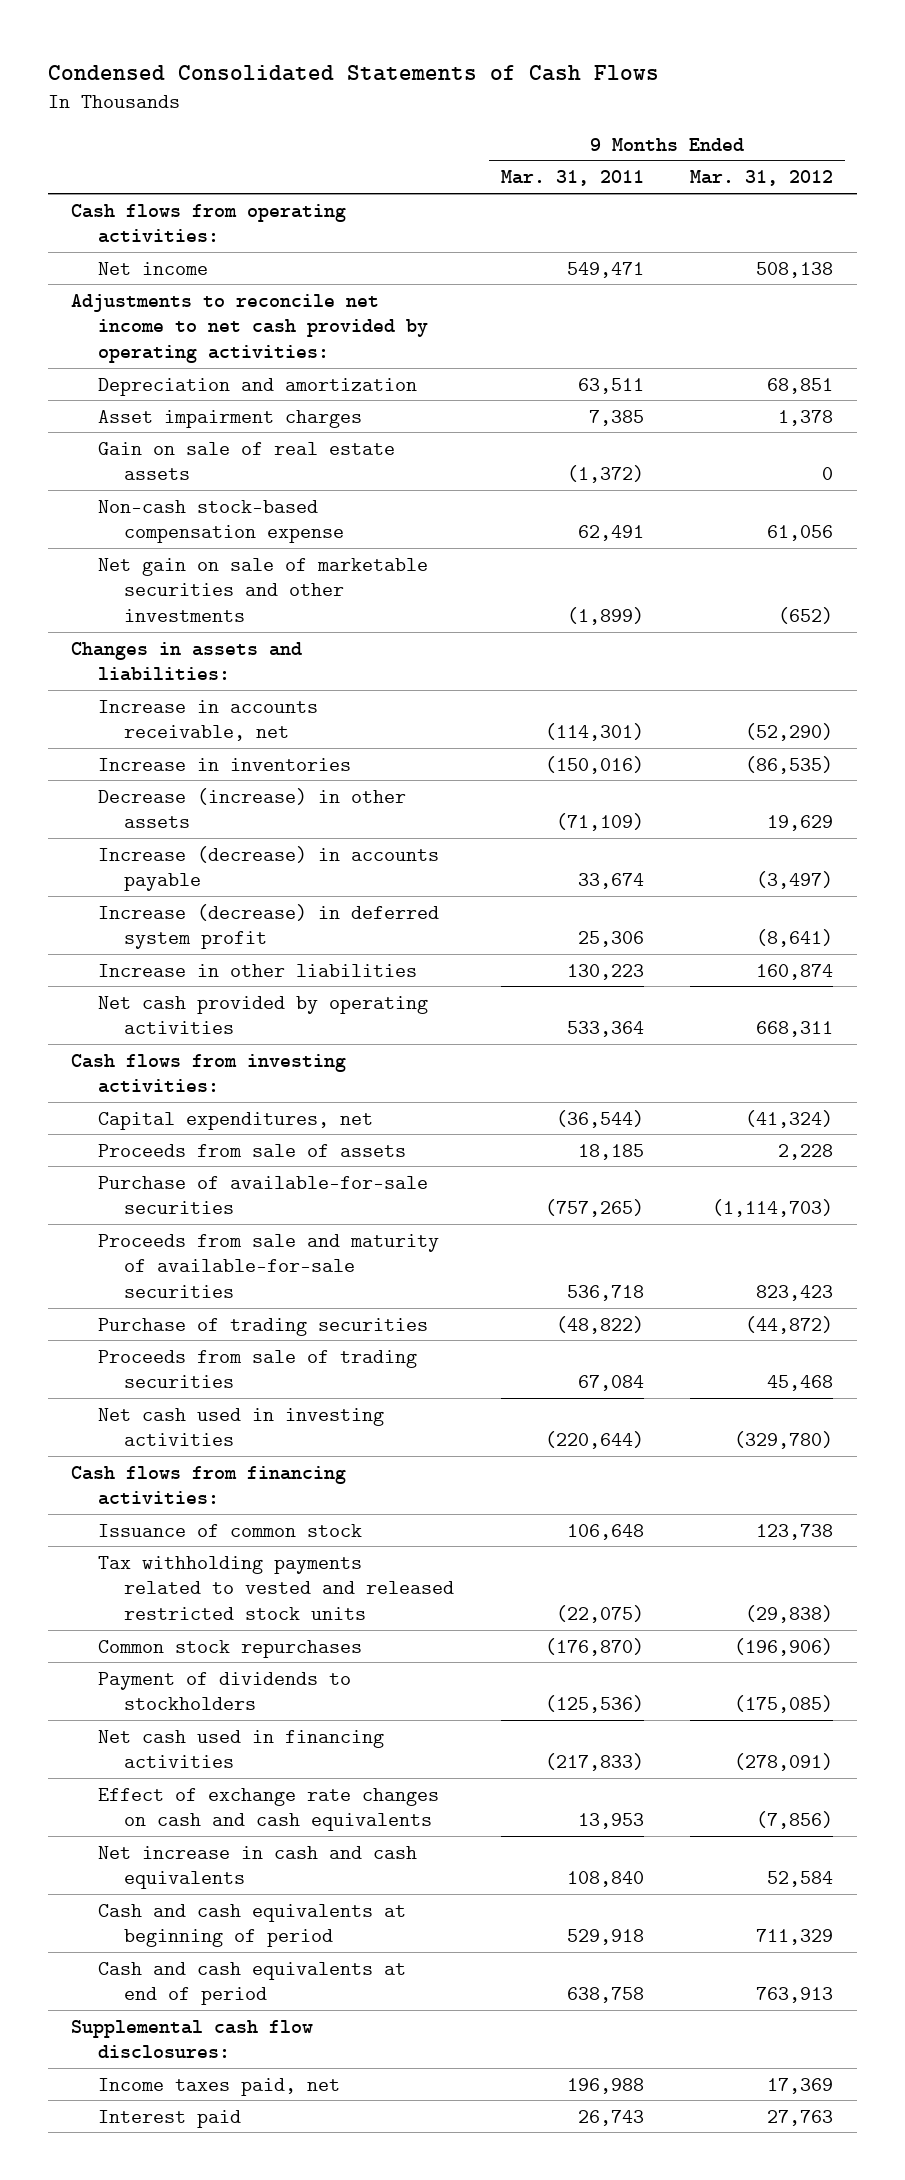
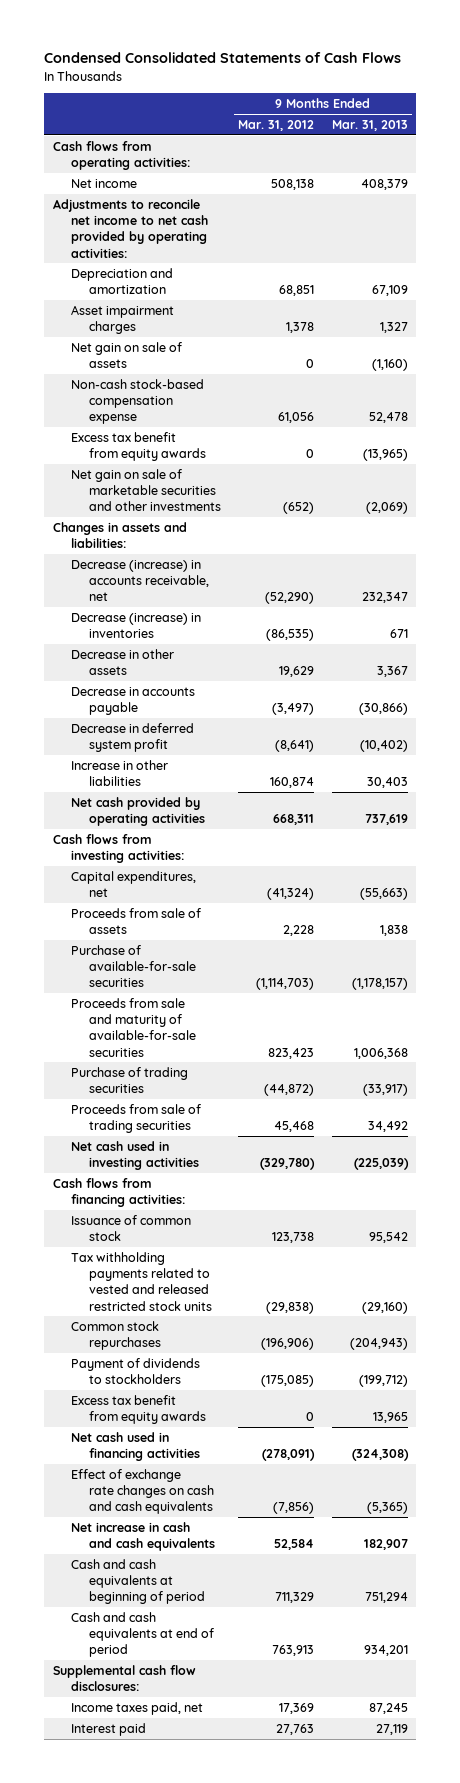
- | 9 Months Ended Mar. 31, 2011 | 9 Months Ended Mar. 31, 2012
+ | 9 Months Ended Mar. 31, 2012 | 9 Months Ended Mar. 31, 2013
- Gain on sale of real estate assets | (1,372) | 0
+ Net gain on sale of assets | 0 | (1,160)
+ Excess tax benefit from equity awards | 0 | (13,965)
- Increase in accounts receivable, net | (114,301) | (52,290)
- Increase in inventories | (150,016) | (86,535)
- Decrease (increase) in other assets | (71,109) | 19,629
- Increase (decrease) in accounts payable | 33,674 | (3,497)
- Increase (decrease) in deferred system profit | 25,306 | (8,641)
+ Decrease (increase) in accounts receivable, net | (52,290) | 232,347
+ Decrease (increase) in inventories | (86,535) | 671
+ Decrease in other assets | 19,629 | 3,367
+ Decrease in accounts payable | (3,497) | (30,866)
+ Decrease in deferred system profit | (8,641) | (10,402)
+ Excess tax benefit from equity awards | 0 | 13,965

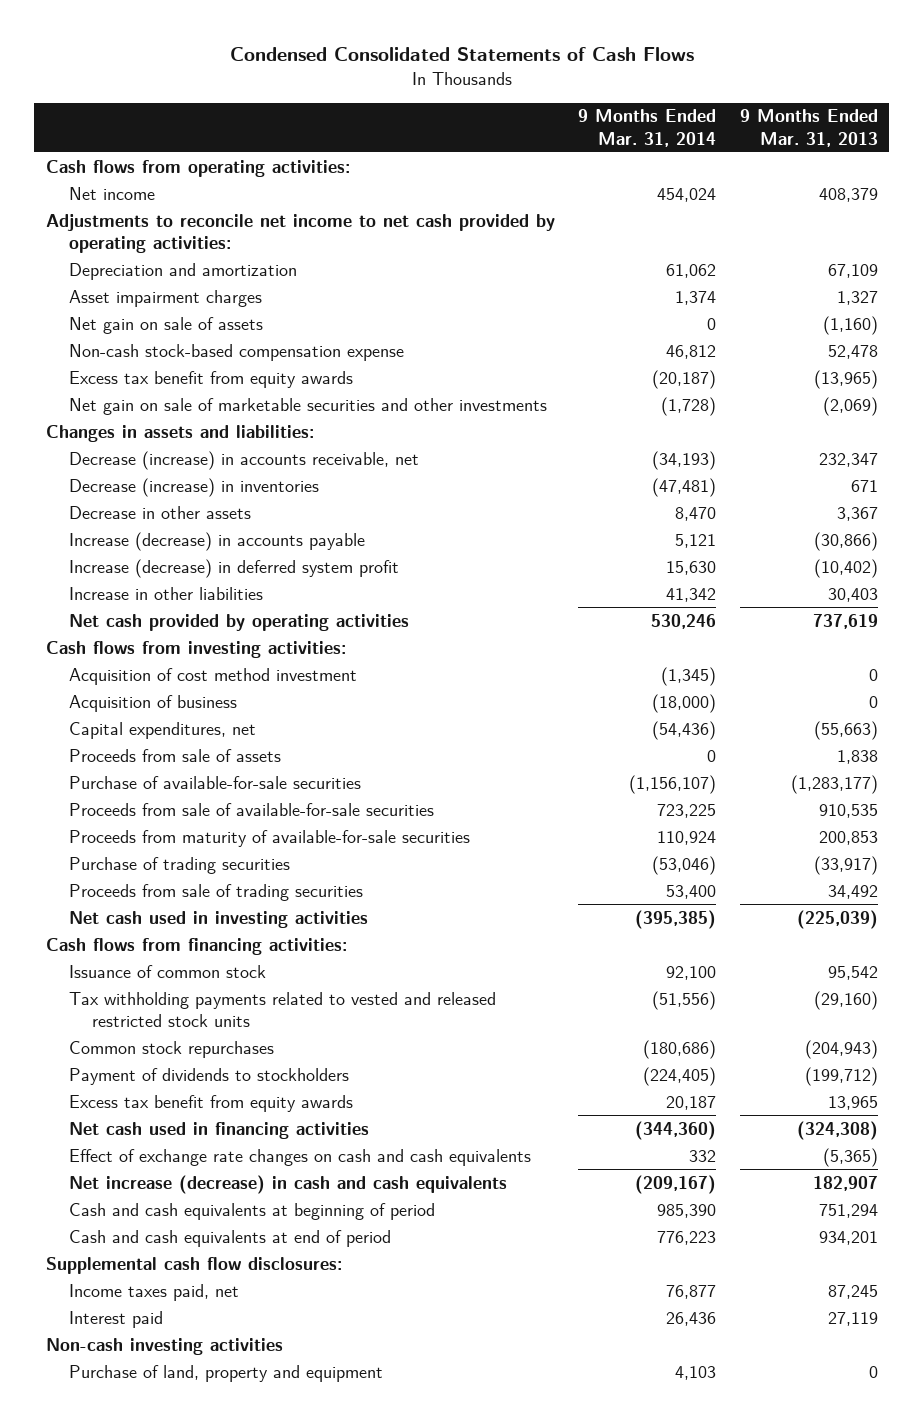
- | 9 Months Ended Mar. 31, 2012 | 9 Months Ended Mar. 31, 2013
+ | 9 Months Ended Mar. 31, 2014 | 9 Months Ended Mar. 31, 2013
- Decrease in accounts payable | (3,497) | (30,866)
- Decrease in deferred system profit | (8,641) | (10,402)
+ Increase (decrease) in accounts payable | 5,121 | (30,866)
+ Increase (decrease) in deferred system profit | 15,630 | (10,402)
+ Acquisition of cost method investment | (1,345) | 0
+ Acquisition of business | (18,000) | 0
- Purchase of available-for-sale securities | (1,114,703) | (1,178,157)
- Proceeds from sale and maturity of available-for-sale securities | 823,423 | 1,006,368
+ Purchase of available-for-sale securities | (1,156,107) | (1,283,177)
+ Proceeds from sale of available-for-sale securities | 723,225 | 910,535
+ Proceeds from maturity of available-for-sale securities | 110,924 | 200,853
- Net increase in cash and cash equivalents | 52,584 | 182,907
+ Net increase (decrease) in cash and cash equivalents | (209,167) | 182,907
+ Non-cash investing activities
+ Purchase of land, property and equipment | 4,103 | 0

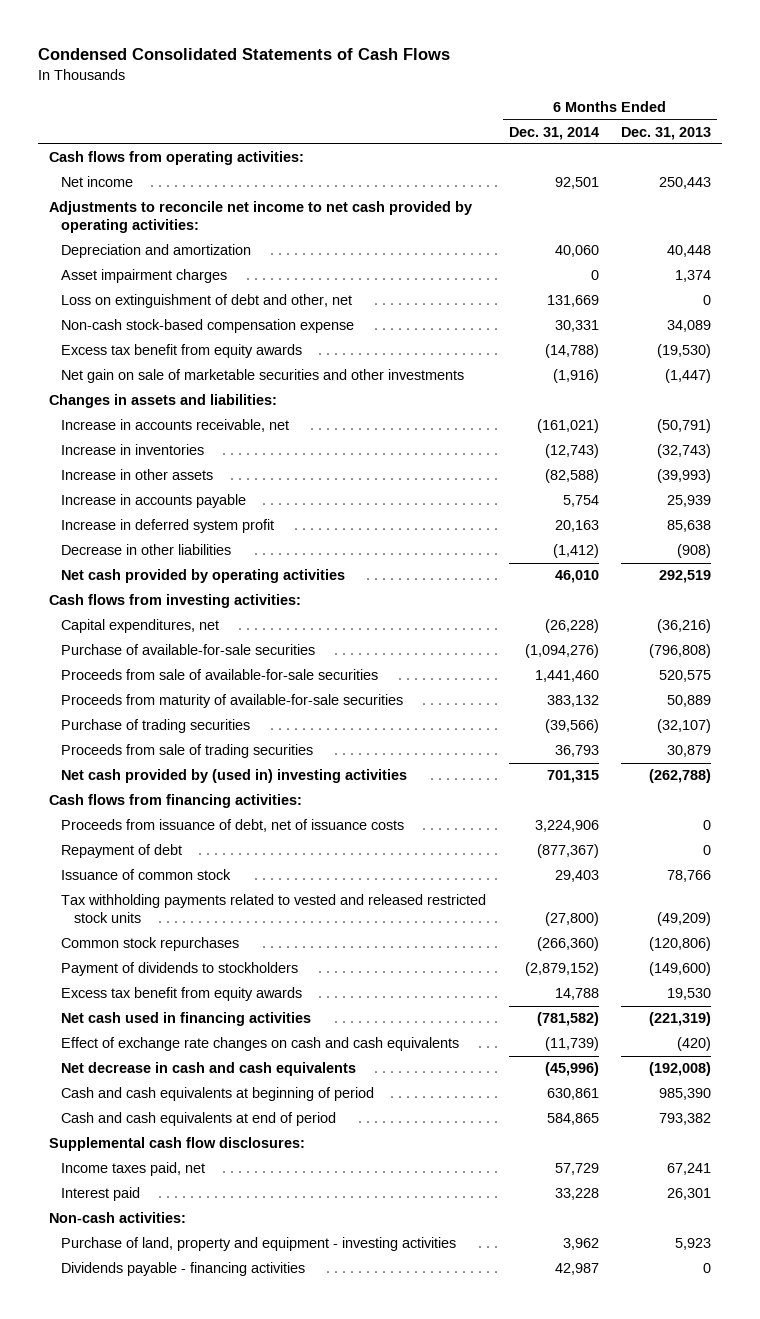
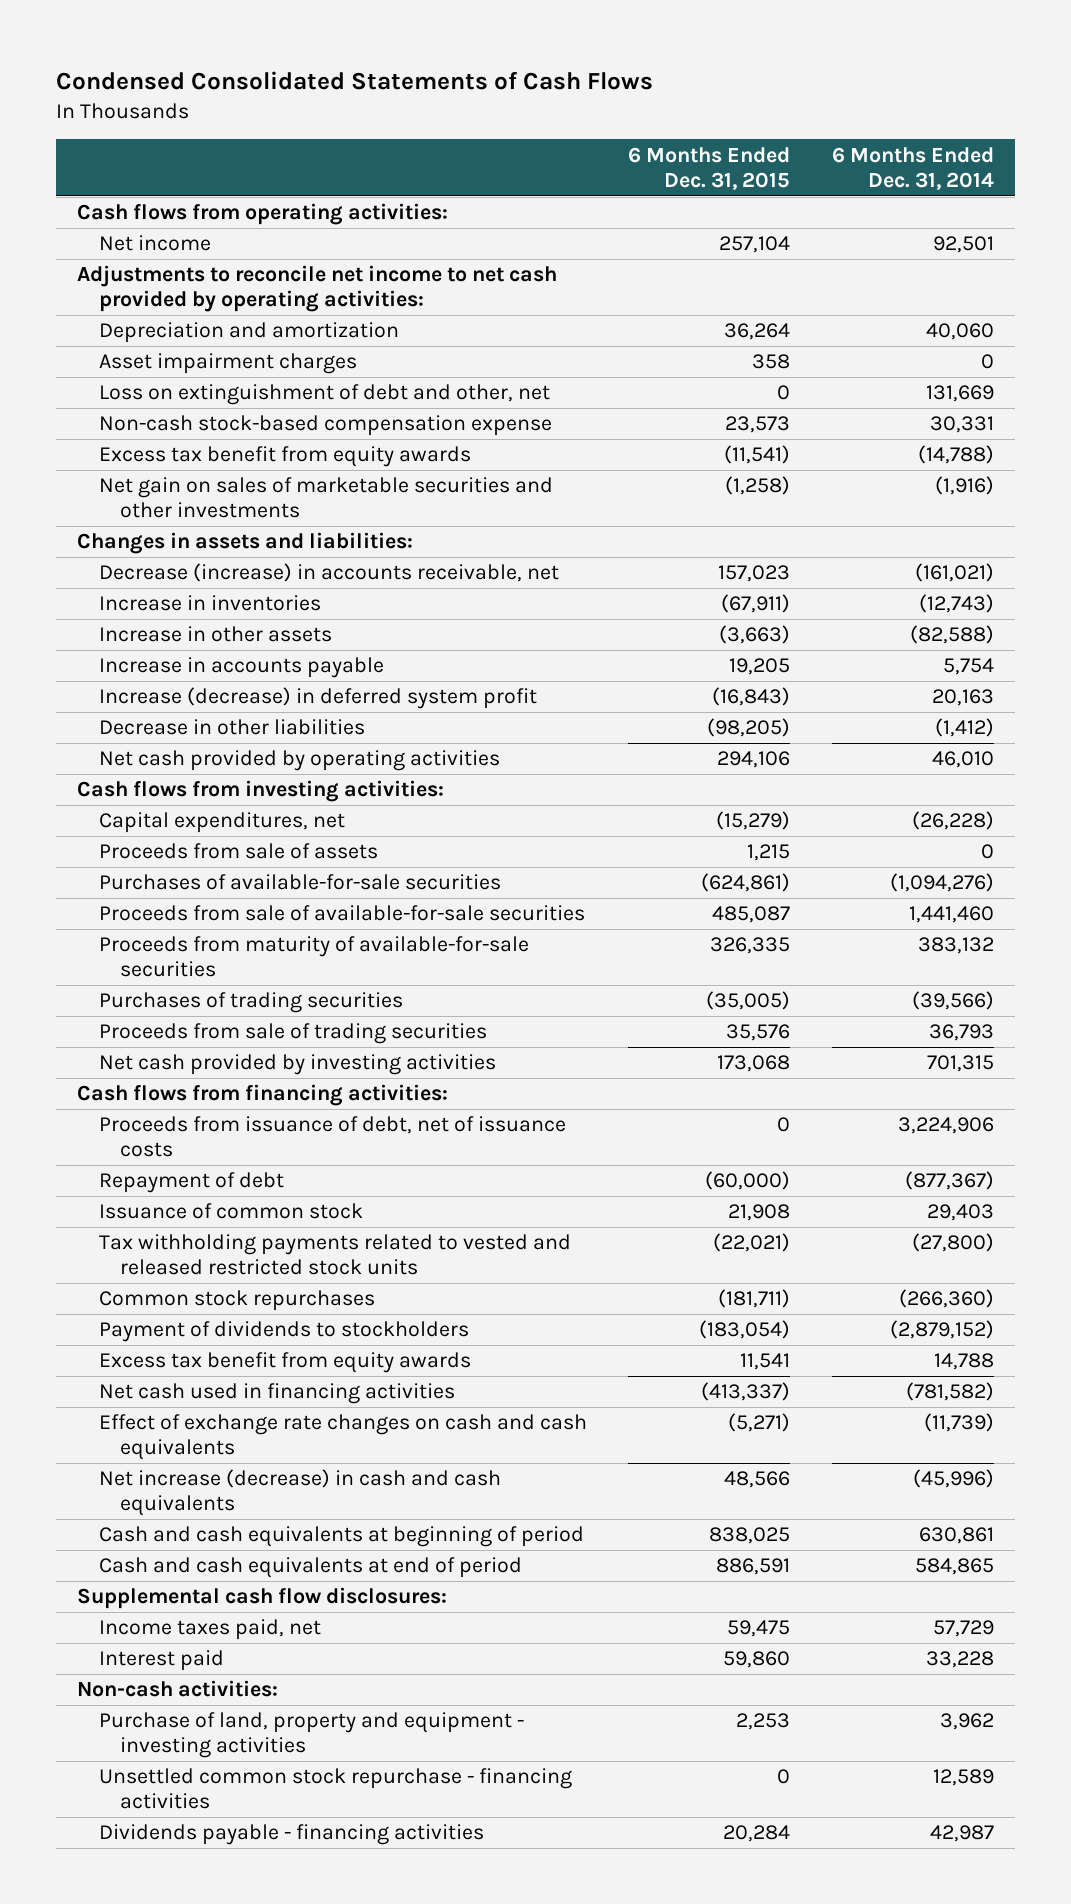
- | 6 Months Ended Dec. 31, 2014 | 6 Months Ended Dec. 31, 2013
+ | 6 Months Ended Dec. 31, 2015 | 6 Months Ended Dec. 31, 2014
- Net gain on sale of marketable securities and other investments | (1,916) | (1,447)
+ Net gain on sales of marketable securities and other investments | (1,258) | (1,916)
- Increase in accounts receivable, net | (161,021) | (50,791)
+ Decrease (increase) in accounts receivable, net | 157,023 | (161,021)
- Increase in deferred system profit | 20,163 | 85,638
+ Increase (decrease) in deferred system profit | (16,843) | 20,163
- Purchase of available-for-sale securities | (1,094,276) | (796,808)
+ Proceeds from sale of assets | 1,215 | 0
+ Purchases of available-for-sale securities | (624,861) | (1,094,276)
- Purchase of trading securities | (39,566) | (32,107)
+ Purchases of trading securities | (35,005) | (39,566)
- Net cash provided by (used in) investing activities | 701,315 | (262,788)
+ Net cash provided by investing activities | 173,068 | 701,315
- Net decrease in cash and cash equivalents | (45,996) | (192,008)
+ Net increase (decrease) in cash and cash equivalents | 48,566 | (45,996)
+ Unsettled common stock repurchase - financing activities | 0 | 12,589

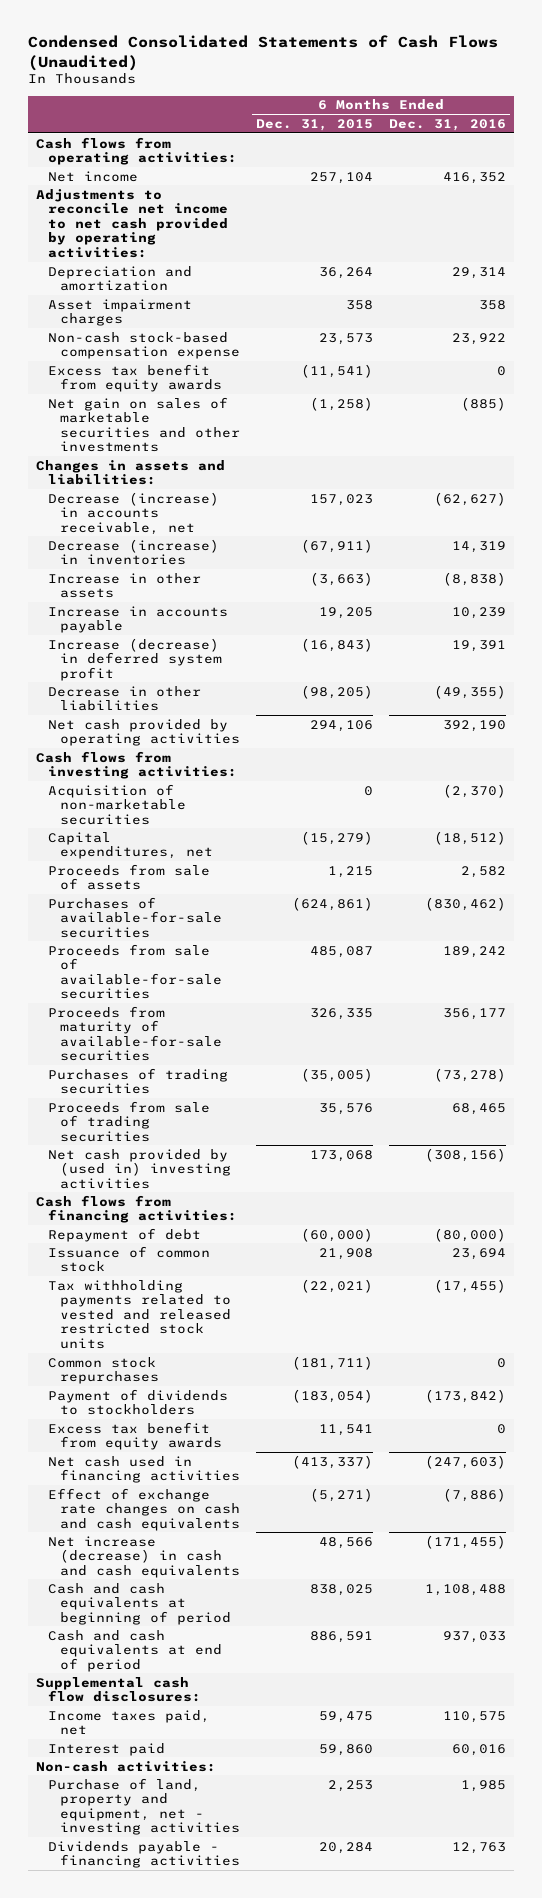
- Condensed Consolidated Statements of Cash Flows
+ Condensed Consolidated Statements of Cash Flows (Unaudited)
- | 6 Months Ended Dec. 31, 2015 | 6 Months Ended Dec. 31, 2014
+ | 6 Months Ended Dec. 31, 2015 | 6 Months Ended Dec. 31, 2016
- Loss on extinguishment of debt and other, net | 0 | 131,669
- Increase in inventories | (67,911) | (12,743)
+ Decrease (increase) in inventories | (67,911) | 14,319
+ Acquisition of non-marketable securities | 0 | (2,370)
- Net cash provided by investing activities | 173,068 | 701,315
+ Net cash provided by (used in) investing activities | 173,068 | (308,156)
- Proceeds from issuance of debt, net of issuance costs | 0 | 3,224,906
- Purchase of land, property and equipment - investing activities | 2,253 | 3,962
- Unsettled common stock repurchase - financing activities | 0 | 12,589
+ Purchase of land, property and equipment, net - investing activities | 2,253 | 1,985

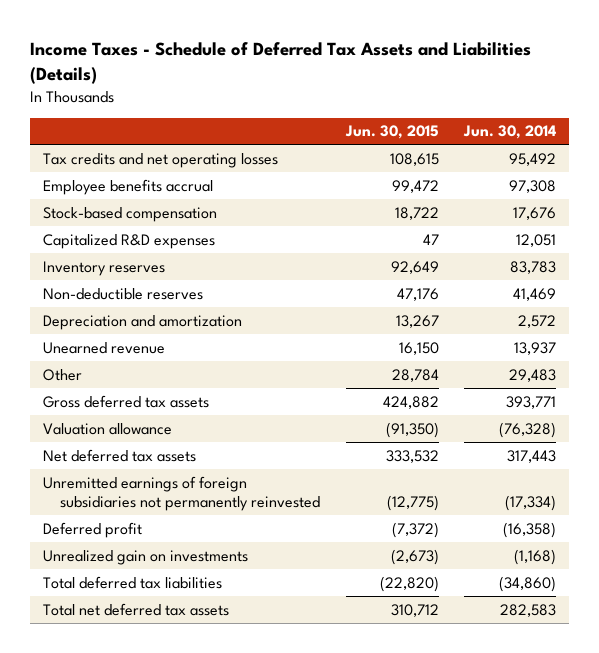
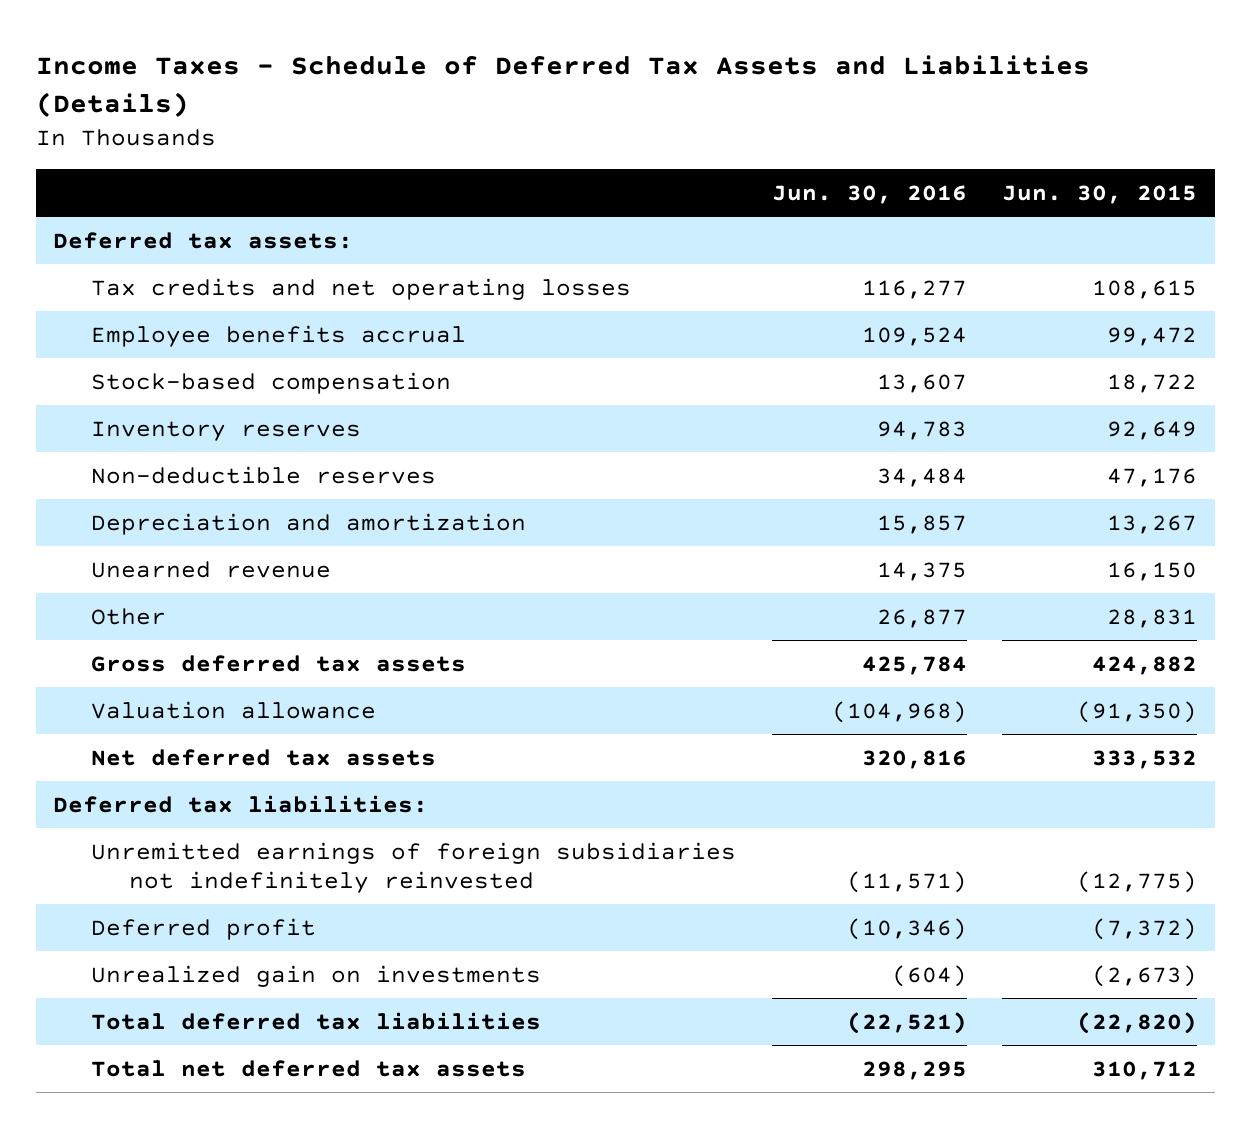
- | Jun. 30, 2015 | Jun. 30, 2014
+ | Jun. 30, 2016 | Jun. 30, 2015
+ Deferred tax assets:
- Capitalized R&D expenses | 47 | 12,051
- Other | 28,784 | 29,483
+ Other | 26,877 | 28,831
- Unremitted earnings of foreign subsidiaries not permanently reinvested | (12,775) | (17,334)
+ Deferred tax liabilities:
+ Unremitted earnings of foreign subsidiaries not indefinitely reinvested | (11,571) | (12,775)

